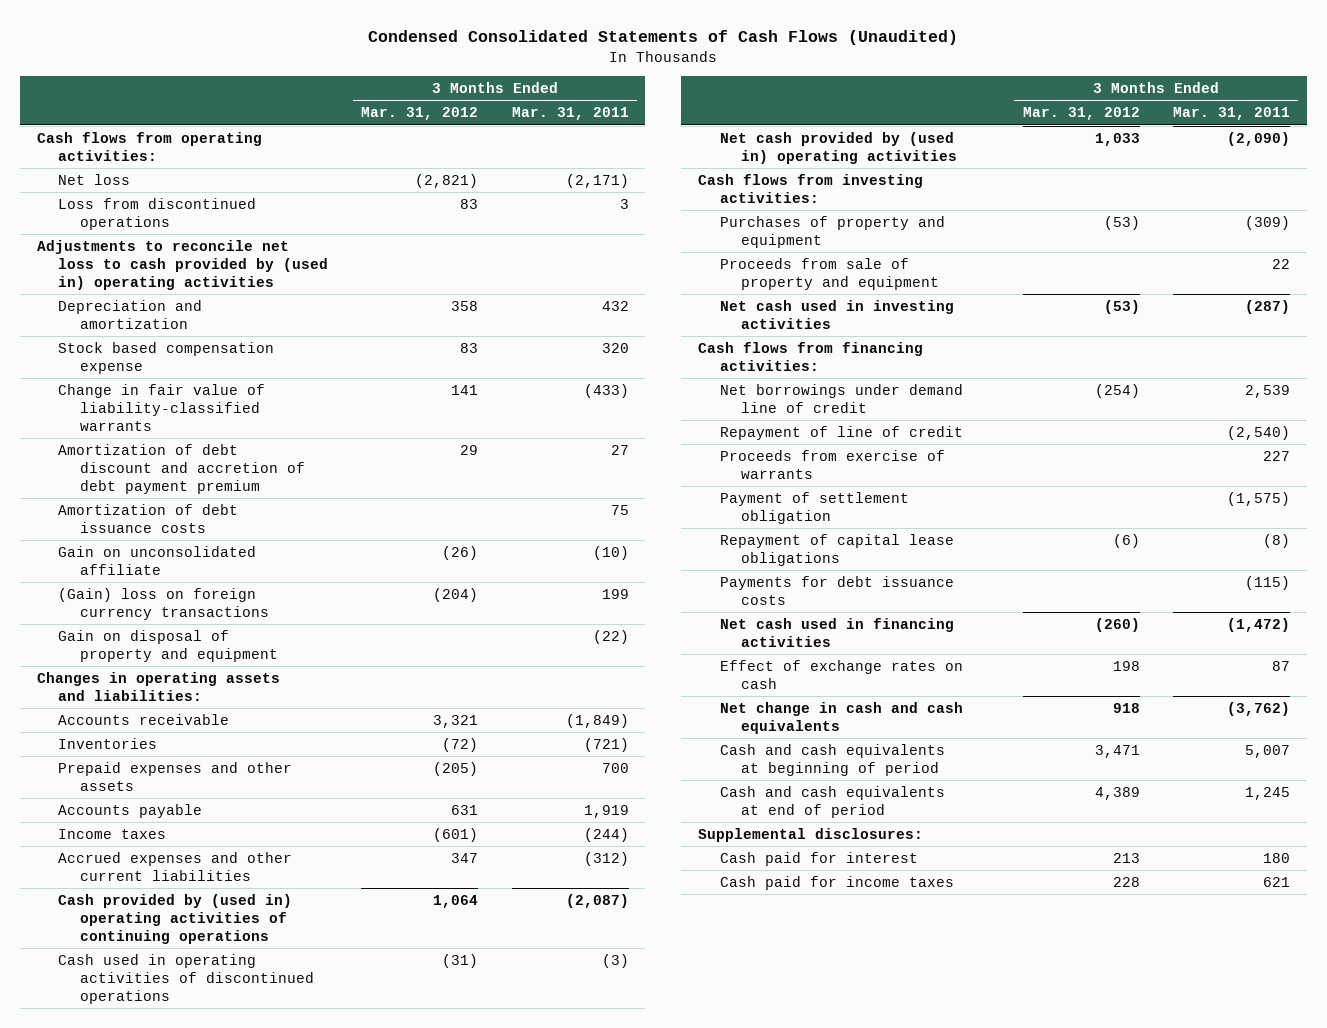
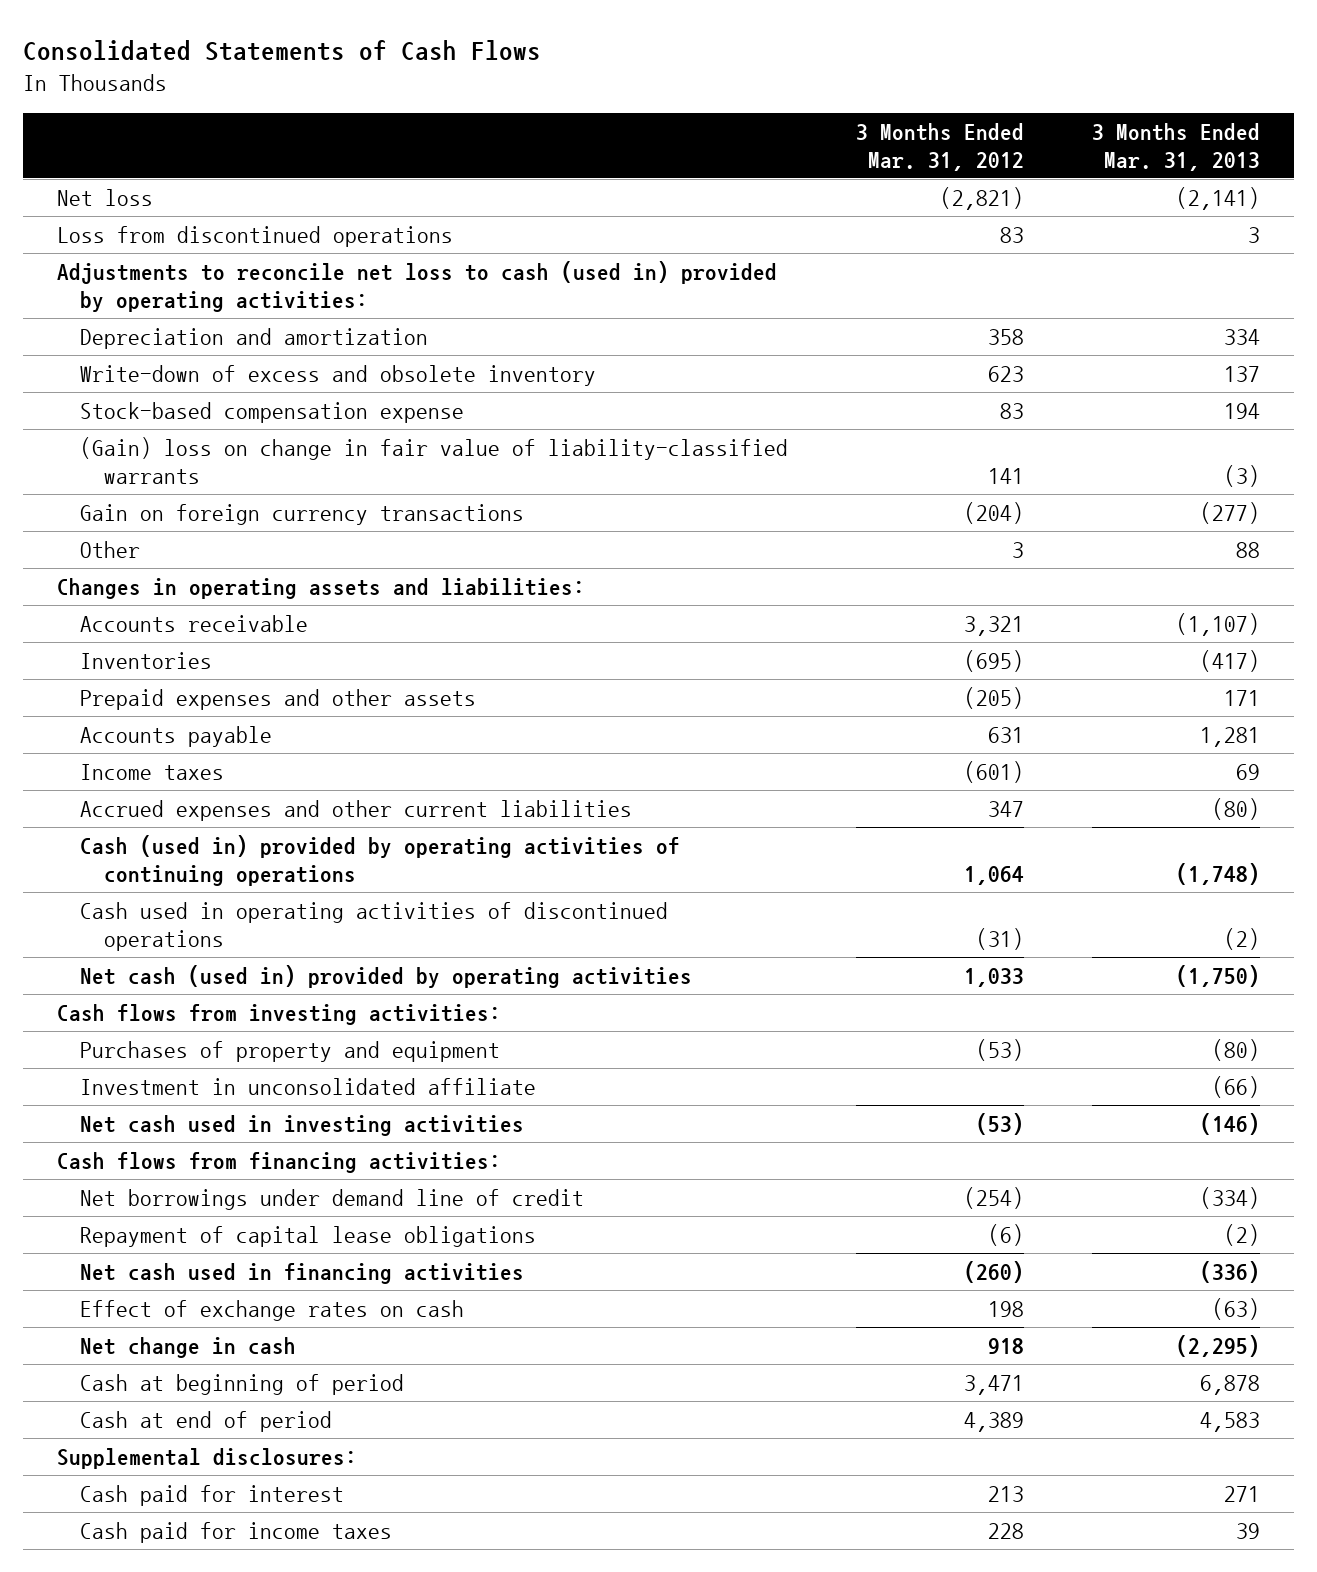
- Condensed Consolidated Statements of Cash Flows (Unaudited)
+ Consolidated Statements of Cash Flows
- | 3 Months Ended Mar. 31, 2012 | 3 Months Ended Mar. 31, 2011
+ | 3 Months Ended Mar. 31, 2012 | 3 Months Ended Mar. 31, 2013
- Cash flows from operating activities:
- Adjustments to reconcile net loss to cash provided by (used in) operating activities
+ Adjustments to reconcile net loss to cash (used in) provided by operating activities:
- Stock based compensation expense | 83 | 320
- Change in fair value of liability-classified warrants | 141 | (433)
- Amortization of debt discount and accretion of debt payment premium | 29 | 27
- Amortization of debt issuance costs | | 75
- Gain on unconsolidated affiliate | (26) | (10)
- (Gain) loss on foreign currency transactions | (204) | 199
- Gain on disposal of property and equipment | | (22)
+ Write-down of excess and obsolete inventory | 623 | 137
+ Stock-based compensation expense | 83 | 194
+ (Gain) loss on change in fair value of liability-classified warrants | 141 | (3)
+ Gain on foreign currency transactions | (204) | (277)
+ Other | 3 | 88
- Inventories | (72) | (721)
+ Inventories | (695) | (417)
- Cash provided by (used in) operating activities of continuing operations | 1,064 | (2,087)
+ Cash (used in) provided by operating activities of continuing operations | 1,064 | (1,748)
- Net cash provided by (used in) operating activities | 1,033 | (2,090)
+ Net cash (used in) provided by operating activities | 1,033 | (1,750)
- Proceeds from sale of property and equipment | | 22
+ Investment in unconsolidated affiliate | | (66)
- Repayment of line of credit | | (2,540)
- Proceeds from exercise of warrants | | 227
- Payment of settlement obligation | | (1,575)
- Payments for debt issuance costs | | (115)
- Net change in cash and cash equivalents | 918 | (3,762)
- Cash and cash equivalents at beginning of period | 3,471 | 5,007
- Cash and cash equivalents at end of period | 4,389 | 1,245
+ Net change in cash | 918 | (2,295)
+ Cash at beginning of period | 3,471 | 6,878
+ Cash at end of period | 4,389 | 4,583

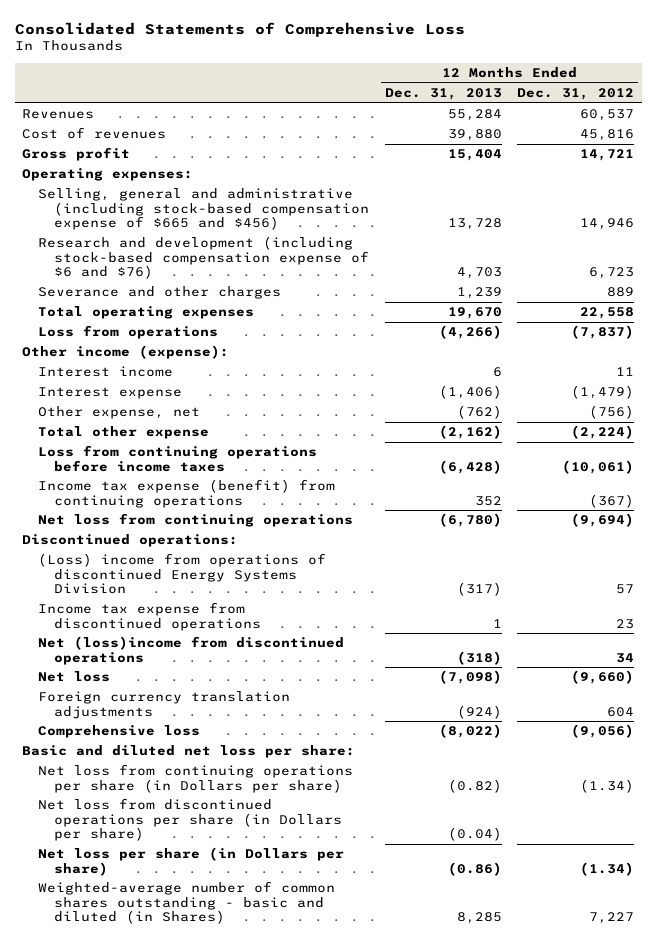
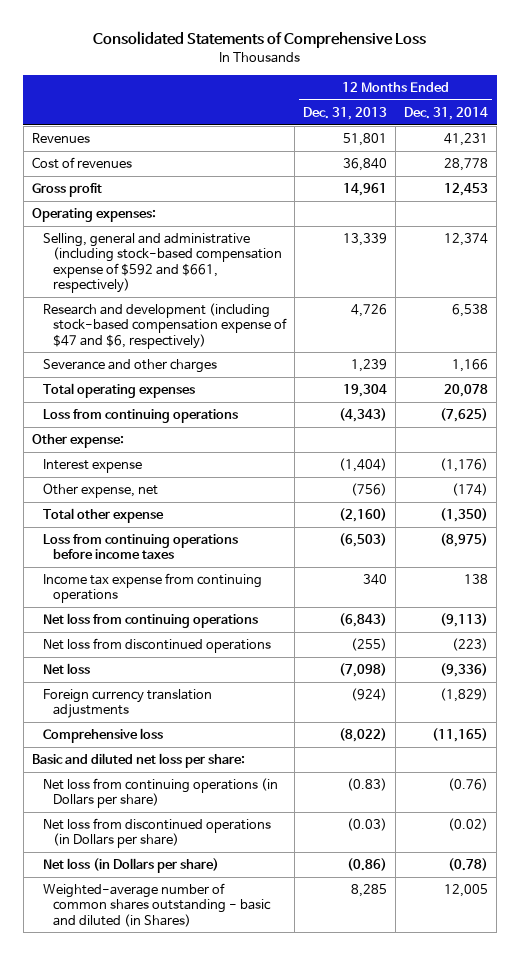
- | 12 Months Ended Dec. 31, 2013 | 12 Months Ended Dec. 31, 2012
+ | 12 Months Ended Dec. 31, 2013 | 12 Months Ended Dec. 31, 2014
- Revenues | 55,284 | 60,537
- Cost of revenues | 39,880 | 45,816
- Gross profit | 15,404 | 14,721
+ Revenues | 51,801 | 41,231
+ Cost of revenues | 36,840 | 28,778
+ Gross profit | 14,961 | 12,453
- Selling, general and administrative (including stock-based compensation expense of $665 and $456) | 13,728 | 14,946
- Research and development (including stock-based compensation expense of $6 and $76) | 4,703 | 6,723
+ Selling, general and administrative (including stock-based compensation expense of $592 and $661, respectively) | 13,339 | 12,374
+ Research and development (including stock-based compensation expense of $47 and $6, respectively) | 4,726 | 6,538
- Total operating expenses | 19,670 | 22,558
- Loss from operations | (4,266) | (7,837)
- Other income (expense):
- Interest income | 6 | 11
- Interest expense | (1,406) | (1,479)
- Other expense, net | (762) | (756)
- Total other expense | (2,162) | (2,224)
- Loss from continuing operations before income taxes | (6,428) | (10,061)
- Income tax expense (benefit) from continuing operations | 352 | (367)
- Net loss from continuing operations | (6,780) | (9,694)
- Discontinued operations:
- (Loss) income from operations of discontinued Energy Systems Division | (317) | 57
- Income tax expense from discontinued operations | 1 | 23
- Net (loss)income from discontinued operations | (318) | 34
+ Total operating expenses | 19,304 | 20,078
+ Loss from continuing operations | (4,343) | (7,625)
+ Other expense:
+ Interest expense | (1,404) | (1,176)
+ Other expense, net | (756) | (174)
+ Total other expense | (2,160) | (1,350)
+ Loss from continuing operations before income taxes | (6,503) | (8,975)
+ Income tax expense from continuing operations | 340 | 138
+ Net loss from continuing operations | (6,843) | (9,113)
+ Net loss from discontinued operations | (255) | (223)
- Net loss from continuing operations per share (in Dollars per share) | (0.82) | (1.34)
- Net loss from discontinued operations per share (in Dollars per share) | (0.04) |
- Net loss per share (in Dollars per share) | (0.86) | (1.34)
+ Net loss from continuing operations (in Dollars per share) | (0.83) | (0.76)
+ Net loss from discontinued operations (in Dollars per share) | (0.03) | (0.02)
+ Net loss (in Dollars per share) | (0.86) | (0.78)

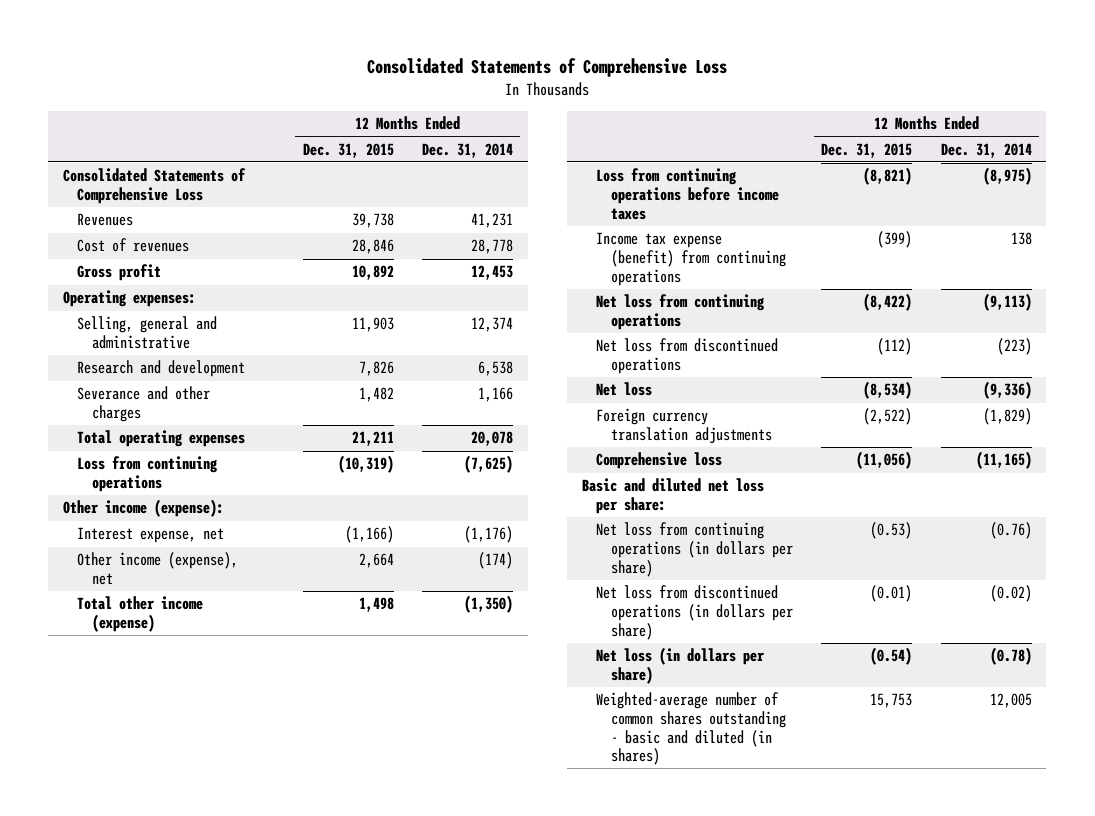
- | 12 Months Ended Dec. 31, 2013 | 12 Months Ended Dec. 31, 2014
+ | 12 Months Ended Dec. 31, 2015 | 12 Months Ended Dec. 31, 2014
+ Consolidated Statements of Comprehensive Loss
- Selling, general and administrative (including stock-based compensation expense of $592 and $661, respectively) | 13,339 | 12,374
- Research and development (including stock-based compensation expense of $47 and $6, respectively) | 4,726 | 6,538
+ Selling, general and administrative | 11,903 | 12,374
+ Research and development | 7,826 | 6,538
- Other expense:
- Interest expense | (1,404) | (1,176)
- Other expense, net | (756) | (174)
- Total other expense | (2,160) | (1,350)
+ Other income (expense):
+ Interest expense, net | (1,166) | (1,176)
+ Other income (expense), net | 2,664 | (174)
+ Total other income (expense) | 1,498 | (1,350)
- Income tax expense from continuing operations | 340 | 138
+ Income tax expense (benefit) from continuing operations | (399) | 138
- Net loss from continuing operations (in Dollars per share) | (0.83) | (0.76)
- Net loss from discontinued operations (in Dollars per share) | (0.03) | (0.02)
- Net loss (in Dollars per share) | (0.86) | (0.78)
- Weighted-average number of common shares outstanding - basic and diluted (in Shares) | 8,285 | 12,005
+ Net loss from continuing operations (in dollars per share) | (0.53) | (0.76)
+ Net loss from discontinued operations (in dollars per share) | (0.01) | (0.02)
+ Net loss (in dollars per share) | (0.54) | (0.78)
+ Weighted-average number of common shares outstanding - basic and diluted (in shares) | 15,753 | 12,005

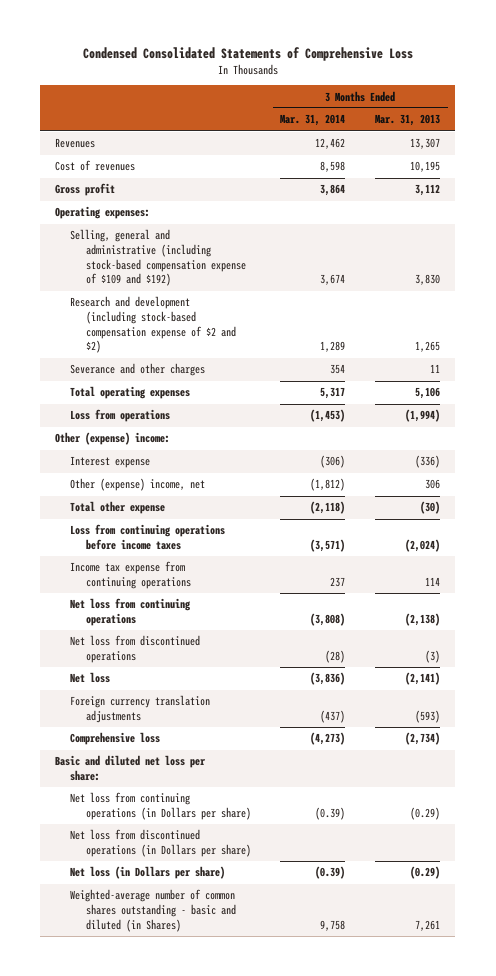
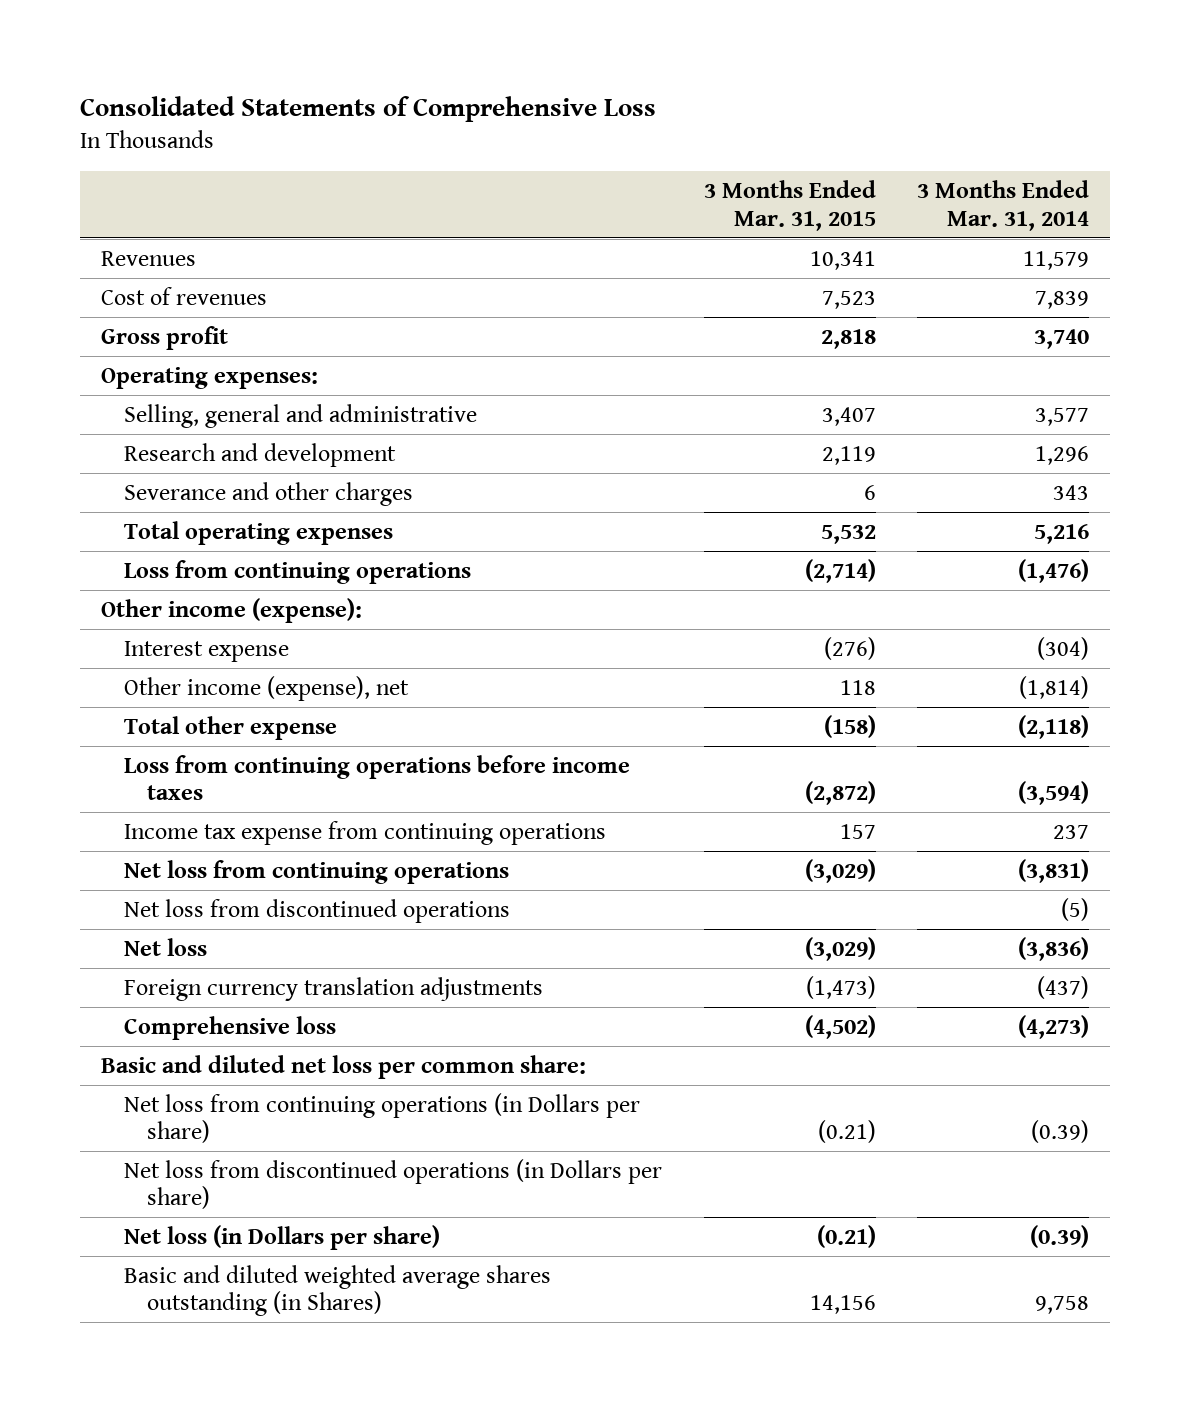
- Condensed Consolidated Statements of Comprehensive Loss
+ Consolidated Statements of Comprehensive Loss
- | 3 Months Ended Mar. 31, 2014 | 3 Months Ended Mar. 31, 2013
+ | 3 Months Ended Mar. 31, 2015 | 3 Months Ended Mar. 31, 2014
- Revenues | 12,462 | 13,307
- Cost of revenues | 8,598 | 10,195
- Gross profit | 3,864 | 3,112
+ Revenues | 10,341 | 11,579
+ Cost of revenues | 7,523 | 7,839
+ Gross profit | 2,818 | 3,740
- Selling, general and administrative (including stock-based compensation expense of $109 and $192) | 3,674 | 3,830
- Research and development (including stock-based compensation expense of $2 and $2) | 1,289 | 1,265
- Severance and other charges | 354 | 11
- Total operating expenses | 5,317 | 5,106
- Loss from operations | (1,453) | (1,994)
- Other (expense) income:
- Interest expense | (306) | (336)
- Other (expense) income, net | (1,812) | 306
+ Selling, general and administrative | 3,407 | 3,577
+ Research and development | 2,119 | 1,296
+ Severance and other charges | 6 | 343
+ Total operating expenses | 5,532 | 5,216
+ Loss from continuing operations | (2,714) | (1,476)
+ Other income (expense):
+ Interest expense | (276) | (304)
+ Other income (expense), net | 118 | (1,814)
- Loss from continuing operations before income taxes | (3,571) | (2,024)
+ Loss from continuing operations before income taxes | (2,872) | (3,594)
- Net loss from continuing operations | (3,808) | (2,138)
- Net loss from discontinued operations | (28) | (3)
+ Net loss from continuing operations | (3,029) | (3,831)
+ Net loss from discontinued operations | | (5)
- Basic and diluted net loss per share:
+ Basic and diluted net loss per common share:
- Weighted-average number of common shares outstanding - basic and diluted (in Shares) | 9,758 | 7,261
+ Basic and diluted weighted average shares outstanding (in Shares) | 14,156 | 9,758

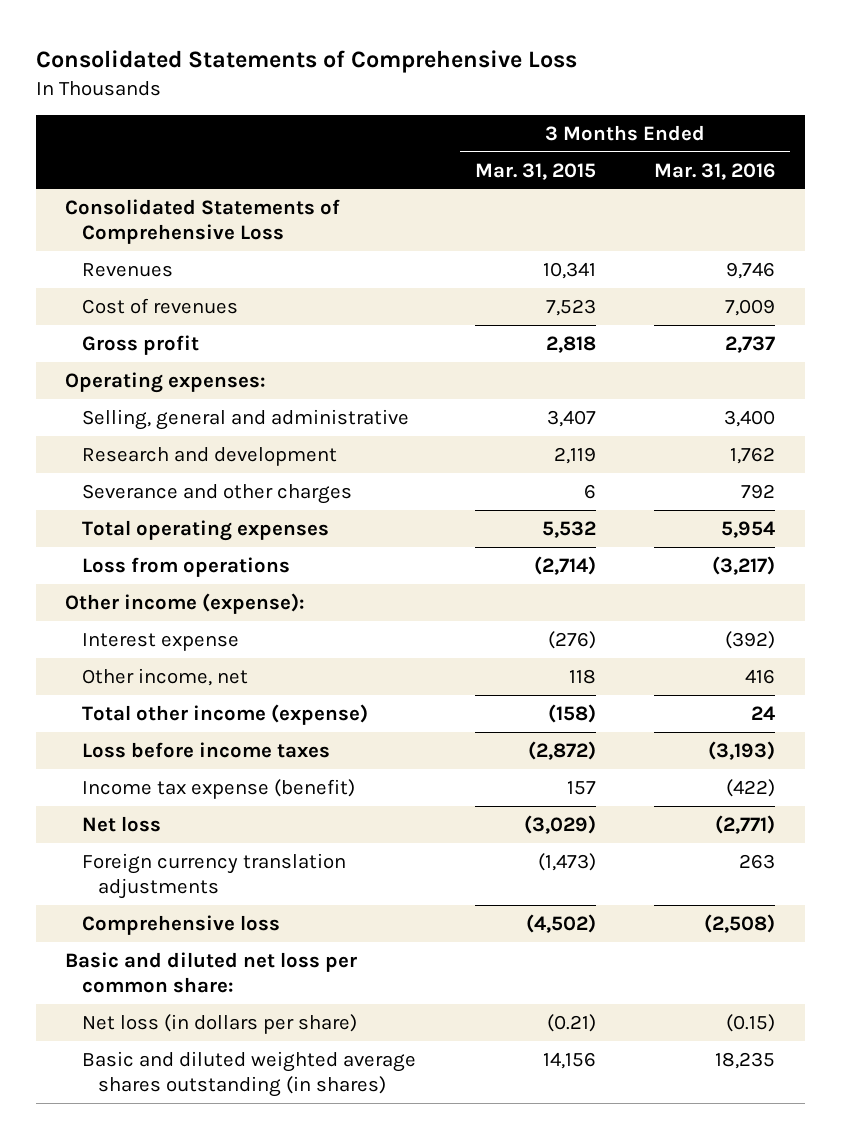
- | 3 Months Ended Mar. 31, 2015 | 3 Months Ended Mar. 31, 2014
+ | 3 Months Ended Mar. 31, 2015 | 3 Months Ended Mar. 31, 2016
+ Consolidated Statements of Comprehensive Loss
- Loss from continuing operations | (2,714) | (1,476)
+ Loss from operations | (2,714) | (3,217)
- Other income (expense), net | 118 | (1,814)
- Total other expense | (158) | (2,118)
- Loss from continuing operations before income taxes | (2,872) | (3,594)
- Income tax expense from continuing operations | 157 | 237
- Net loss from continuing operations | (3,029) | (3,831)
- Net loss from discontinued operations | | (5)
+ Other income, net | 118 | 416
+ Total other income (expense) | (158) | 24
+ Loss before income taxes | (2,872) | (3,193)
+ Income tax expense (benefit) | 157 | (422)
- Net loss from continuing operations (in Dollars per share) | (0.21) | (0.39)
- Net loss from discontinued operations (in Dollars per share)
- Net loss (in Dollars per share) | (0.21) | (0.39)
- Basic and diluted weighted average shares outstanding (in Shares) | 14,156 | 9,758
+ Net loss (in dollars per share) | (0.21) | (0.15)
+ Basic and diluted weighted average shares outstanding (in shares) | 14,156 | 18,235

